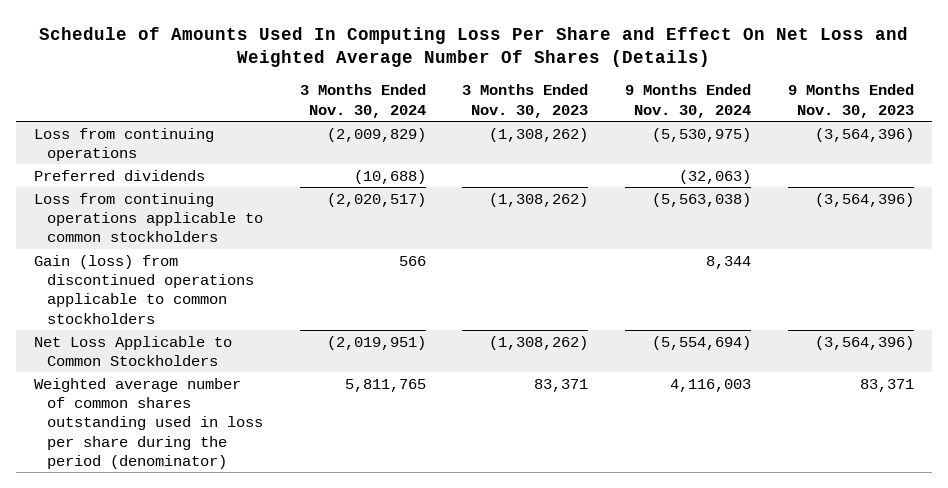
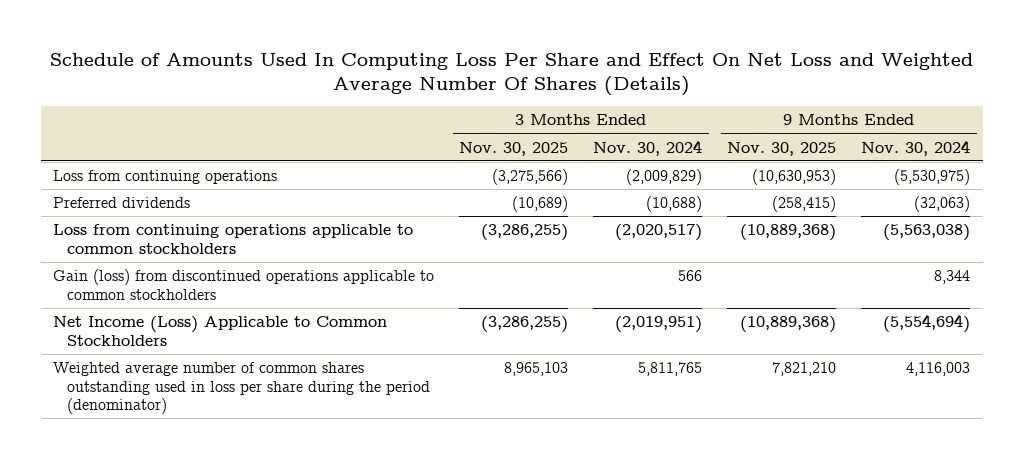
- | 3 Months Ended Nov. 30, 2024 | 3 Months Ended Nov. 30, 2023 | 9 Months Ended Nov. 30, 2024 | 9 Months Ended Nov. 30, 2023
+ | 3 Months Ended Nov. 30, 2025 | 3 Months Ended Nov. 30, 2024 | 9 Months Ended Nov. 30, 2025 | 9 Months Ended Nov. 30, 2024
- Net Loss Applicable to Common Stockholders | (2,019,951) | (1,308,262) | (5,554,694) | (3,564,396)
+ Net Income (Loss) Applicable to Common Stockholders | (3,286,255) | (2,019,951) | (10,889,368) | (5,554,694)

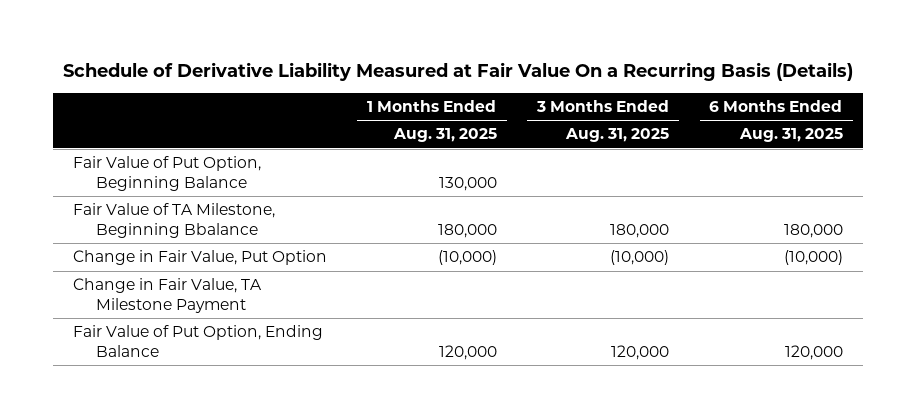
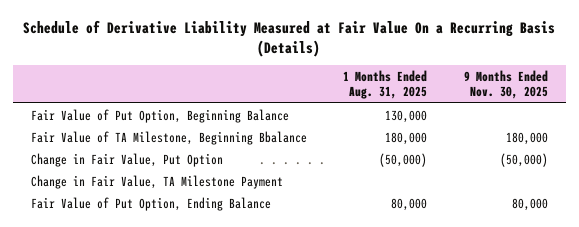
- | 1 Months Ended Aug. 31, 2025 | 3 Months Ended Aug. 31, 2025 | 6 Months Ended Aug. 31, 2025
+ | 1 Months Ended Aug. 31, 2025 | 9 Months Ended Nov. 30, 2025
- Change in Fair Value, Put Option | (10,000) | (10,000) | (10,000)
+ Change in Fair Value, Put Option | (50,000) | (50,000)
- Fair Value of Put Option, Ending Balance | 120,000 | 120,000 | 120,000
+ Fair Value of Put Option, Ending Balance | 80,000 | 80,000

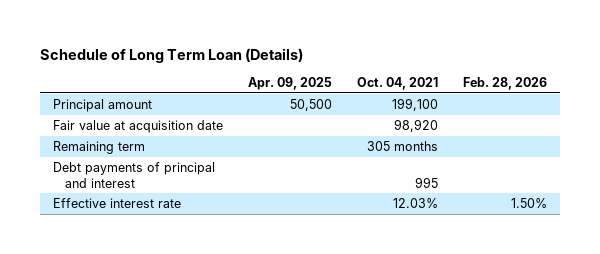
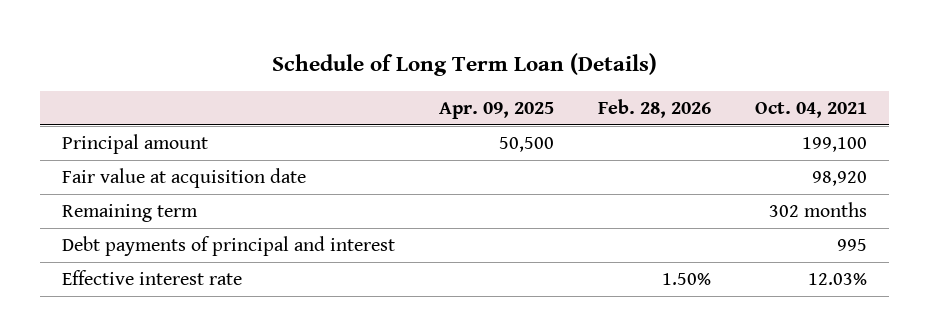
- | Apr. 09, 2025 | Oct. 04, 2021 | Feb. 28, 2026
+ | Apr. 09, 2025 | Feb. 28, 2026 | Oct. 04, 2021
- Remaining term | | 305 months |
+ Remaining term | | | 302 months

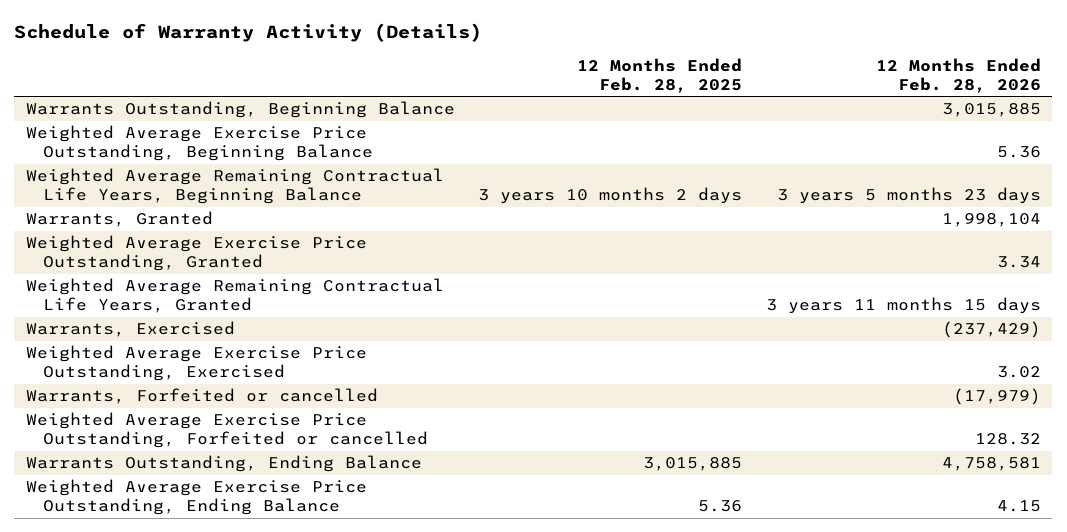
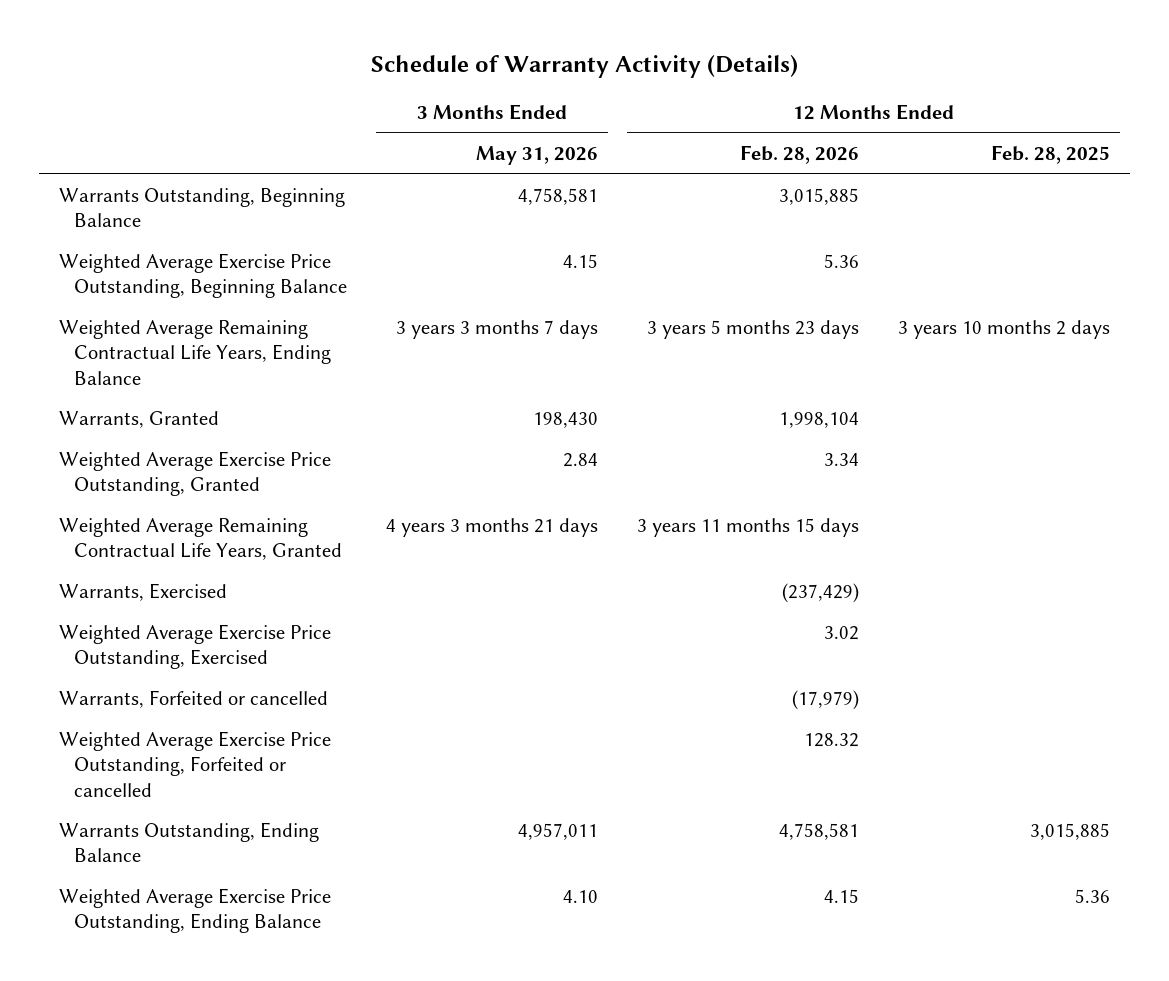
- | 12 Months Ended Feb. 28, 2025 | 12 Months Ended Feb. 28, 2026
+ | 3 Months Ended May 31, 2026 | 12 Months Ended Feb. 28, 2026 | 12 Months Ended Feb. 28, 2025
- Weighted Average Remaining Contractual Life Years, Beginning Balance | 3 years 10 months 2 days | 3 years 5 months 23 days
+ Weighted Average Remaining Contractual Life Years, Ending Balance | 3 years 3 months 7 days | 3 years 5 months 23 days | 3 years 10 months 2 days

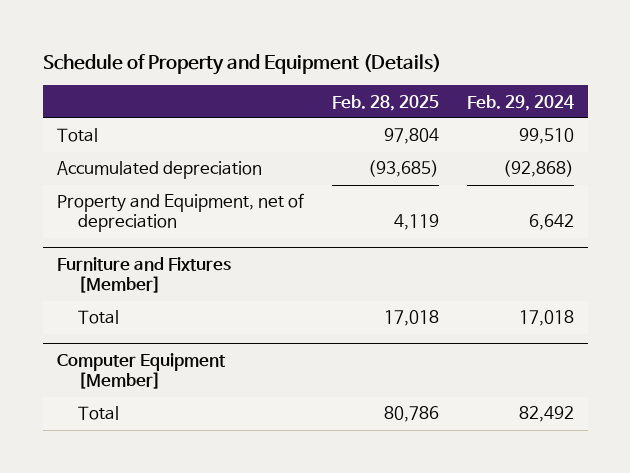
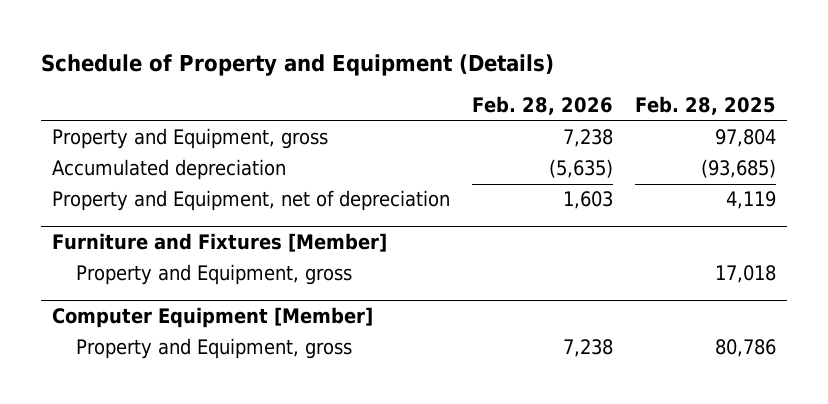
- | Feb. 28, 2025 | Feb. 29, 2024
+ | Feb. 28, 2026 | Feb. 28, 2025
- Total | 97,804 | 99,510
+ Property and Equipment, gross | 7,238 | 97,804
@ Furniture and Fixtures [Member]
- Total | 17,018 | 17,018
+ Property and Equipment, gross | | 17,018
@ Computer Equipment [Member]
- Total | 80,786 | 82,492
+ Property and Equipment, gross | 7,238 | 80,786

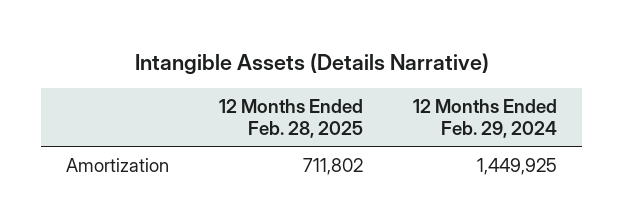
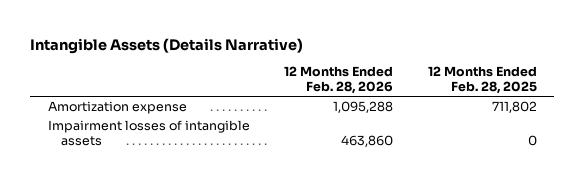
- | 12 Months Ended Feb. 28, 2025 | 12 Months Ended Feb. 29, 2024
+ | 12 Months Ended Feb. 28, 2026 | 12 Months Ended Feb. 28, 2025
- Amortization | 711,802 | 1,449,925
+ Amortization expense | 1,095,288 | 711,802
+ Impairment losses of intangible assets | 463,860 | 0

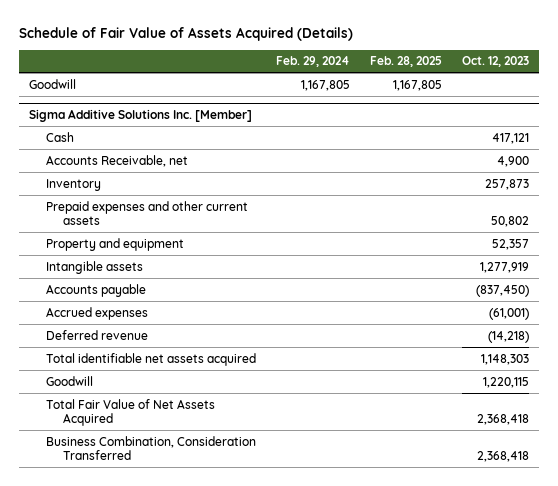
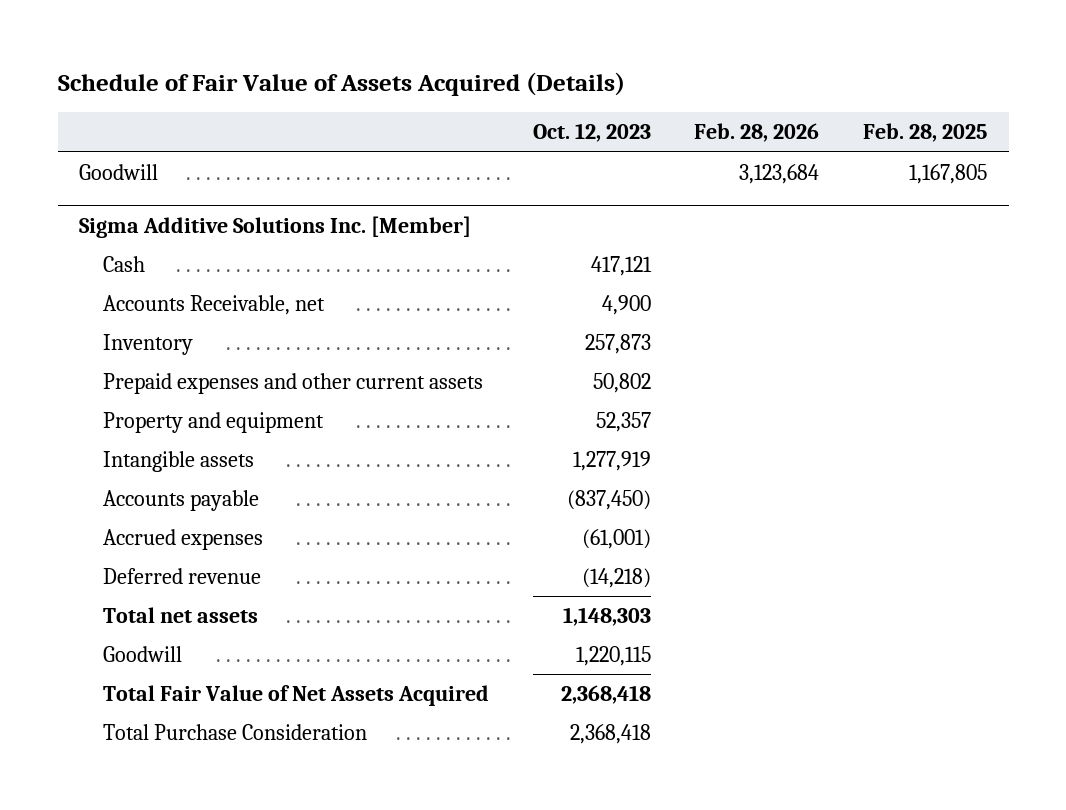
- | Feb. 29, 2024 | Feb. 28, 2025 | Oct. 12, 2023
+ | Oct. 12, 2023 | Feb. 28, 2026 | Feb. 28, 2025
@ Sigma Additive Solutions Inc. [Member]
- Total identifiable net assets acquired | | | 1,148,303
+ Total net assets | 1,148,303 | |
- Business Combination, Consideration Transferred | | | 2,368,418
+ Total Purchase Consideration | 2,368,418 | |

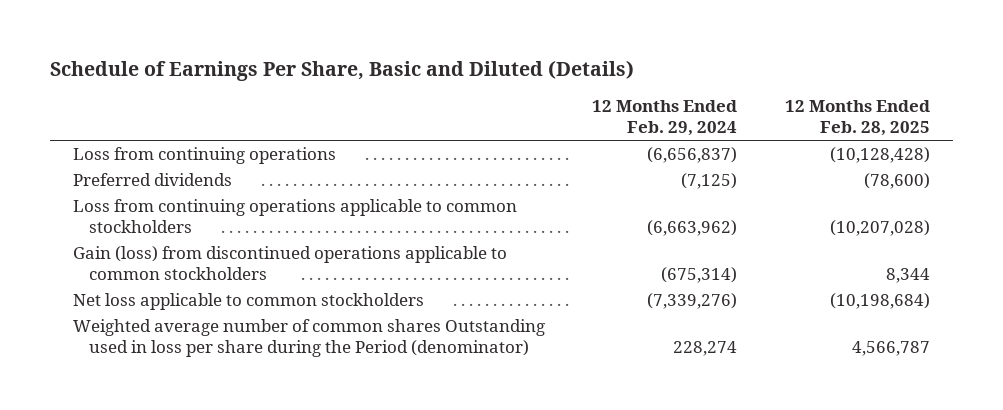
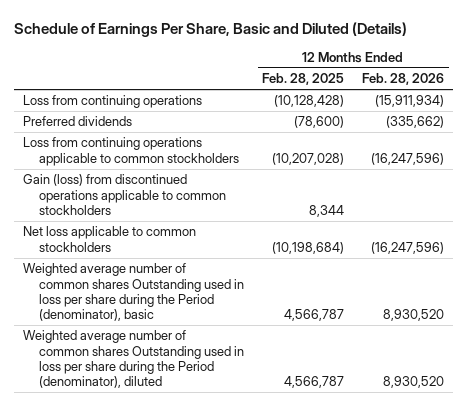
- | 12 Months Ended Feb. 29, 2024 | 12 Months Ended Feb. 28, 2025
+ | 12 Months Ended Feb. 28, 2025 | 12 Months Ended Feb. 28, 2026
- Weighted average number of common shares Outstanding used in loss per share during the Period (denominator) | 228,274 | 4,566,787
+ Weighted average number of common shares Outstanding used in loss per share during the Period (denominator), basic | 4,566,787 | 8,930,520
+ Weighted average number of common shares Outstanding used in loss per share during the Period (denominator), diluted | 4,566,787 | 8,930,520

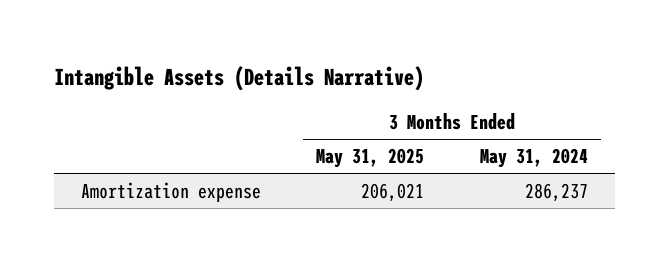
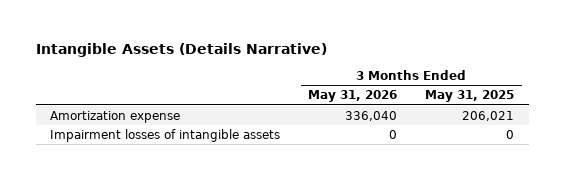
- | 3 Months Ended May 31, 2025 | 3 Months Ended May 31, 2024
+ | 3 Months Ended May 31, 2026 | 3 Months Ended May 31, 2025
+ Impairment losses of intangible assets | 0 | 0

